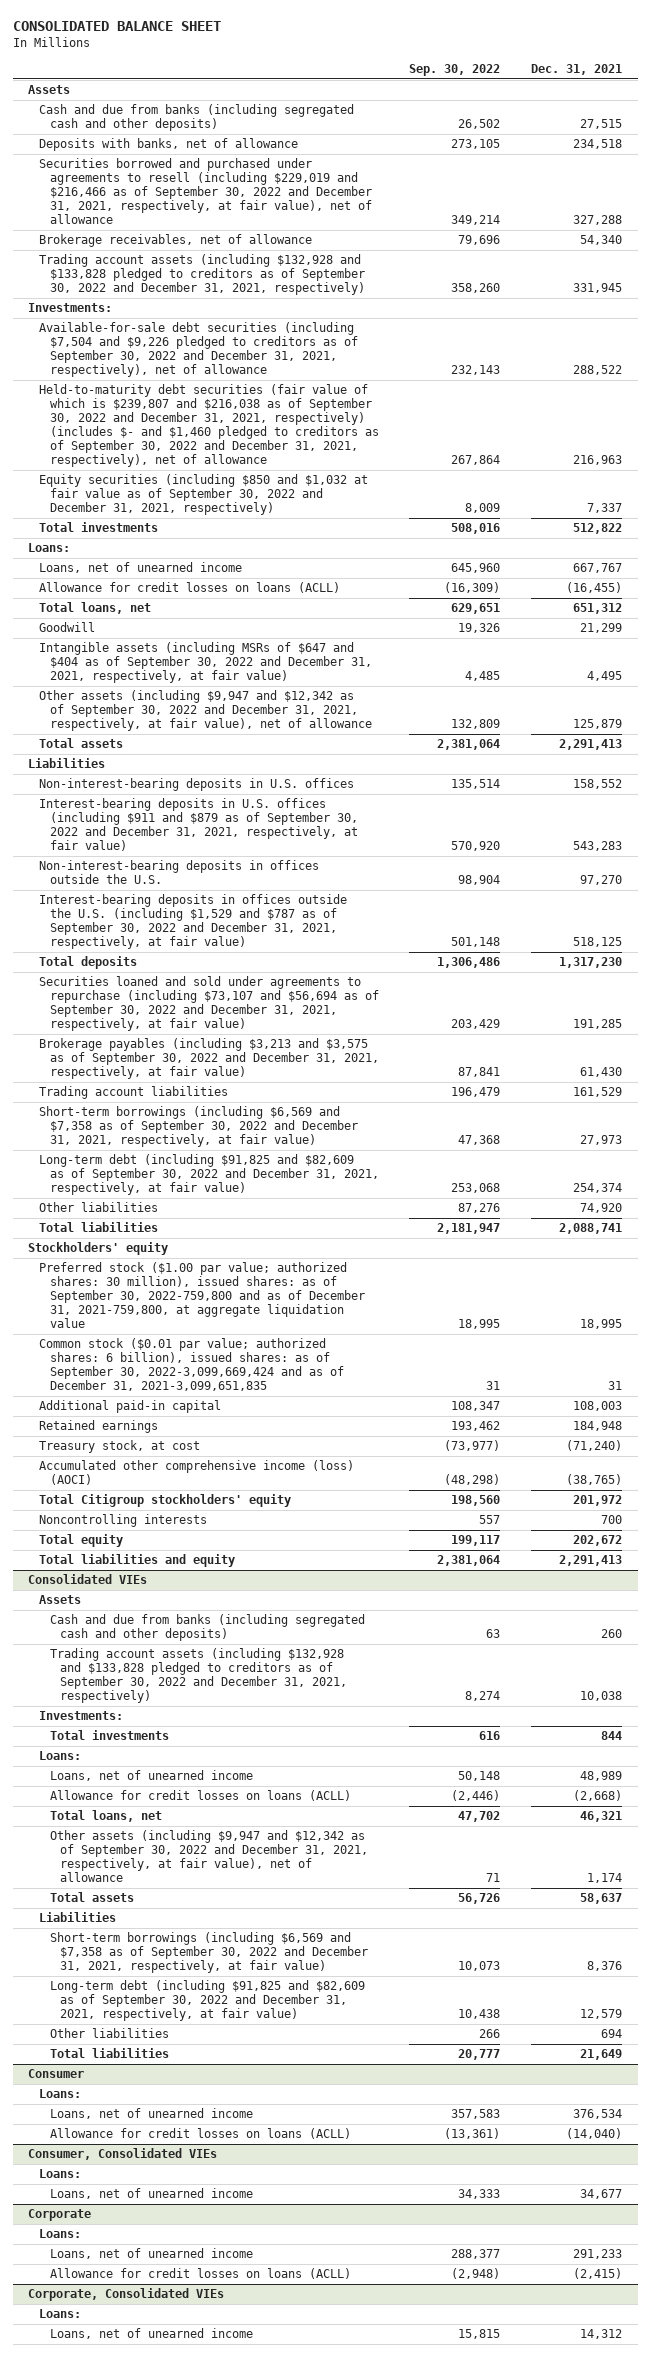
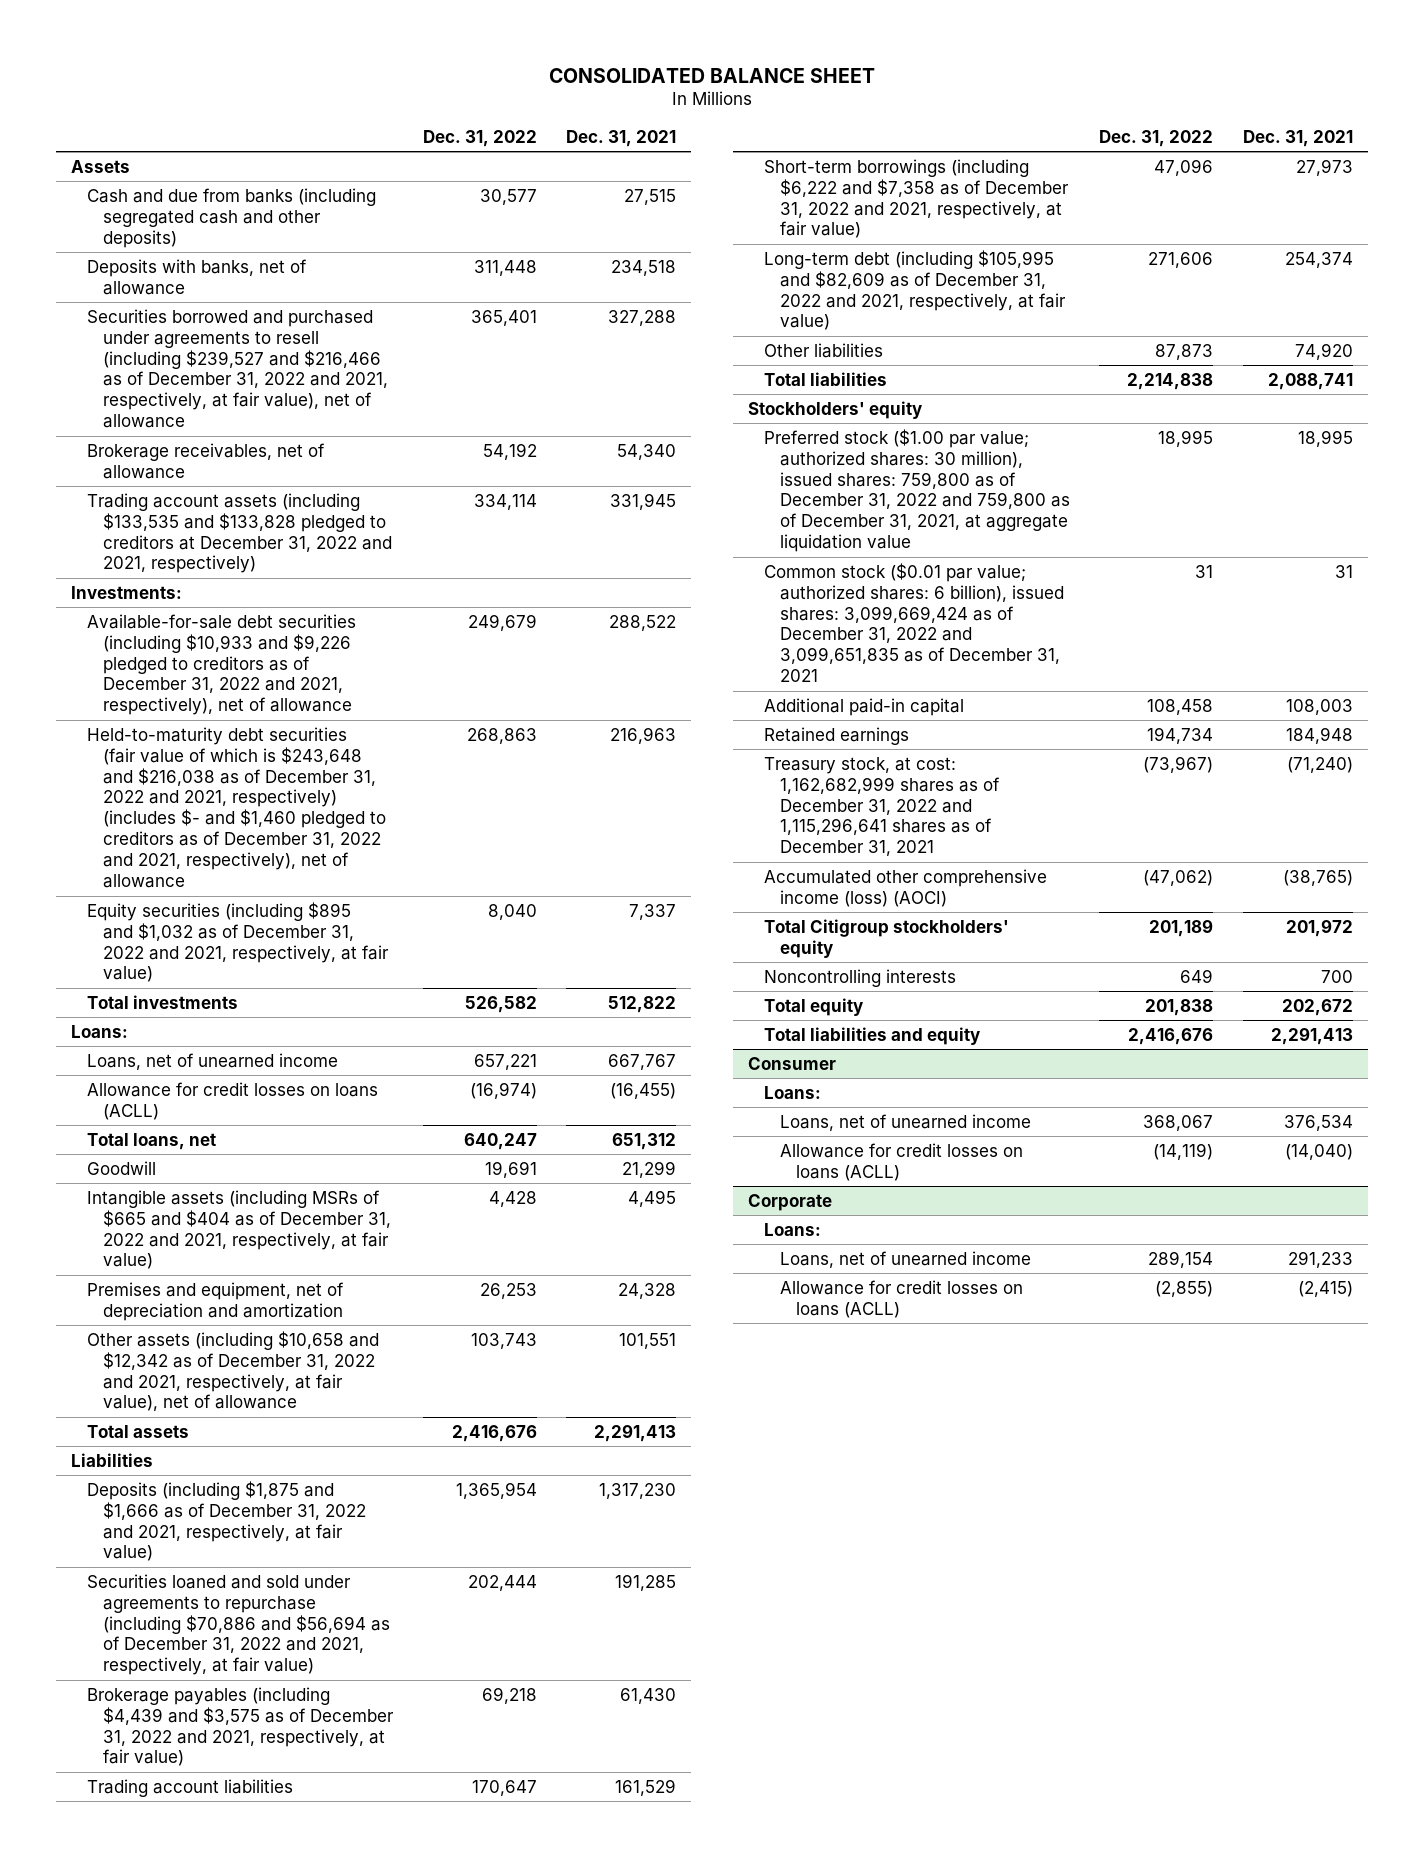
- | Sep. 30, 2022 | Dec. 31, 2021
+ | Dec. 31, 2022 | Dec. 31, 2021
- Securities borrowed and purchased under agreements to resell (including $229,019 and $216,466 as of September 30, 2022 and December 31, 2021, respectively, at fair value), net of allowance | 349,214 | 327,288
+ Securities borrowed and purchased under agreements to resell (including $239,527 and $216,466 as of December 31, 2022 and 2021, respectively, at fair value), net of allowance | 365,401 | 327,288
- Trading account assets (including $132,928 and $133,828 pledged to creditors as of September 30, 2022 and December 31, 2021, respectively) | 358,260 | 331,945
+ Trading account assets (including $133,535 and $133,828 pledged to creditors at December 31, 2022 and 2021, respectively) | 334,114 | 331,945
- Available-for-sale debt securities (including $7,504 and $9,226 pledged to creditors as of September 30, 2022 and December 31, 2021, respectively), net of allowance | 232,143 | 288,522
- Held-to-maturity debt securities (fair value of which is $239,807 and $216,038 as of September 30, 2022 and December 31, 2021, respectively) (includes $- and $1,460 pledged to creditors as of September 30, 2022 and December 31, 2021, respectively), net of allowance | 267,864 | 216,963
- Equity securities (including $850 and $1,032 at fair value as of September 30, 2022 and December 31, 2021, respectively) | 8,009 | 7,337
+ Available-for-sale debt securities (including $10,933 and $9,226 pledged to creditors as of December 31, 2022 and 2021, respectively), net of allowance | 249,679 | 288,522
+ Held-to-maturity debt securities (fair value of which is $243,648 and $216,038 as of December 31, 2022 and 2021, respectively) (includes $- and $1,460 pledged to creditors as of December 31, 2022 and 2021, respectively), net of allowance | 268,863 | 216,963
+ Equity securities (including $895 and $1,032 as of December 31, 2022 and 2021, respectively, at fair value) | 8,040 | 7,337
- Intangible assets (including MSRs of $647 and $404 as of September 30, 2022 and December 31, 2021, respectively, at fair value) | 4,485 | 4,495
- Other assets (including $9,947 and $12,342 as of September 30, 2022 and December 31, 2021, respectively, at fair value), net of allowance | 132,809 | 125,879
+ Intangible assets (including MSRs of $665 and $404 as of December 31, 2022 and 2021, respectively, at fair value) | 4,428 | 4,495
+ Premises and equipment, net of depreciation and amortization | 26,253 | 24,328
+ Other assets (including $10,658 and $12,342 as of December 31, 2022 and 2021, respectively, at fair value), net of allowance | 103,743 | 101,551
- Non-interest-bearing deposits in U.S. offices | 135,514 | 158,552
- Interest-bearing deposits in U.S. offices (including $911 and $879 as of September 30, 2022 and December 31, 2021, respectively, at fair value) | 570,920 | 543,283
- Non-interest-bearing deposits in offices outside the U.S. | 98,904 | 97,270
- Interest-bearing deposits in offices outside the U.S. (including $1,529 and $787 as of September 30, 2022 and December 31, 2021, respectively, at fair value) | 501,148 | 518,125
- Total deposits | 1,306,486 | 1,317,230
- Securities loaned and sold under agreements to repurchase (including $73,107 and $56,694 as of September 30, 2022 and December 31, 2021, respectively, at fair value) | 203,429 | 191,285
- Brokerage payables (including $3,213 and $3,575 as of September 30, 2022 and December 31, 2021, respectively, at fair value) | 87,841 | 61,430
+ Deposits (including $1,875 and $1,666 as of December 31, 2022 and 2021, respectively, at fair value) | 1,365,954 | 1,317,230
+ Securities loaned and sold under agreements to repurchase (including $70,886 and $56,694 as of December 31, 2022 and 2021, respectively, at fair value) | 202,444 | 191,285
+ Brokerage payables (including $4,439 and $3,575 as of December 31, 2022 and 2021, respectively, at fair value) | 69,218 | 61,430
- Short-term borrowings (including $6,569 and $7,358 as of September 30, 2022 and December 31, 2021, respectively, at fair value) | 47,368 | 27,973
- Long-term debt (including $91,825 and $82,609 as of September 30, 2022 and December 31, 2021, respectively, at fair value) | 253,068 | 254,374
+ Short-term borrowings (including $6,222 and $7,358 as of December 31, 2022 and 2021, respectively, at fair value) | 47,096 | 27,973
+ Long-term debt (including $105,995 and $82,609 as of December 31, 2022 and 2021, respectively, at fair value) | 271,606 | 254,374
- Preferred stock ($1.00 par value; authorized shares: 30 million), issued shares: as of September 30, 2022-759,800 and as of December 31, 2021-759,800, at aggregate liquidation value | 18,995 | 18,995
- Common stock ($0.01 par value; authorized shares: 6 billion), issued shares: as of September 30, 2022-3,099,669,424 and as of December 31, 2021-3,099,651,835 | 31 | 31
+ Preferred stock ($1.00 par value; authorized shares: 30 million), issued shares: 759,800 as of December 31, 2022 and 759,800 as of December 31, 2021, at aggregate liquidation value | 18,995 | 18,995
+ Common stock ($0.01 par value; authorized shares: 6 billion), issued shares: 3,099,669,424 as of December 31, 2022 and 3,099,651,835 as of December 31, 2021 | 31 | 31
- Treasury stock, at cost | (73,977) | (71,240)
+ Treasury stock, at cost: 1,162,682,999 shares as of December 31, 2022 and 1,115,296,641 shares as of December 31, 2021 | (73,967) | (71,240)
- Consolidated VIEs
- Assets
- Cash and due from banks (including segregated cash and other deposits) | 63 | 260
- Trading account assets (including $132,928 and $133,828 pledged to creditors as of September 30, 2022 and December 31, 2021, respectively) | 8,274 | 10,038
- Investments:
- Total investments | 616 | 844
- Loans:
- Loans, net of unearned income | 50,148 | 48,989
- Allowance for credit losses on loans (ACLL) | (2,446) | (2,668)
- Total loans, net | 47,702 | 46,321
- Other assets (including $9,947 and $12,342 as of September 30, 2022 and December 31, 2021, respectively, at fair value), net of allowance | 71 | 1,174
- Total assets | 56,726 | 58,637
- Liabilities
- Short-term borrowings (including $6,569 and $7,358 as of September 30, 2022 and December 31, 2021, respectively, at fair value) | 10,073 | 8,376
- Long-term debt (including $91,825 and $82,609 as of September 30, 2022 and December 31, 2021, respectively, at fair value) | 10,438 | 12,579
- Other liabilities | 266 | 694
- Total liabilities | 20,777 | 21,649
- Consumer, Consolidated VIEs
- Loans:
- Loans, net of unearned income | 34,333 | 34,677
- Corporate, Consolidated VIEs
- Loans:
- Loans, net of unearned income | 15,815 | 14,312

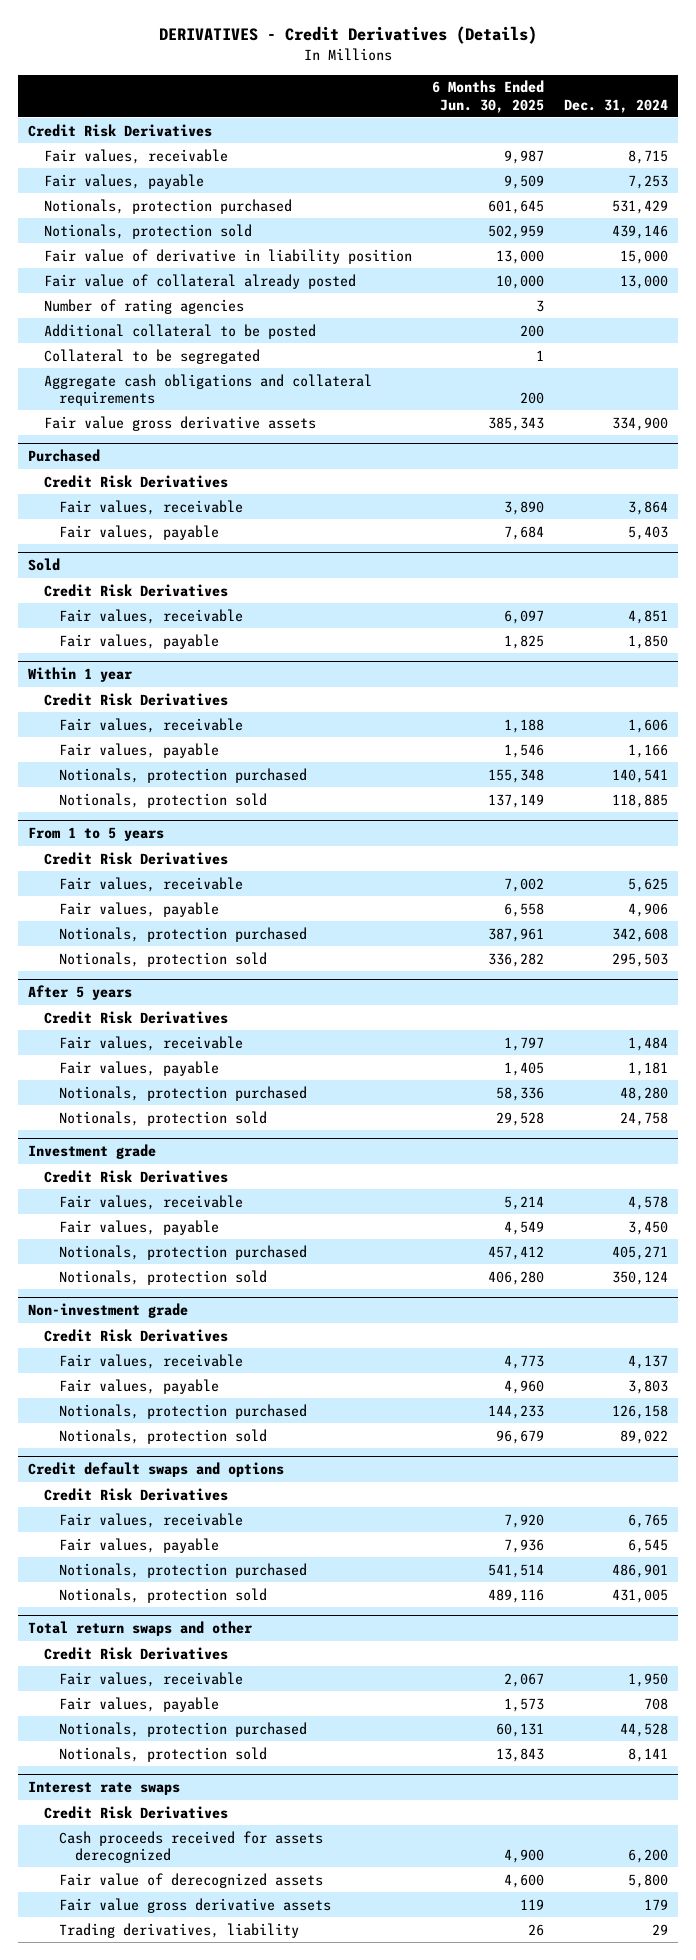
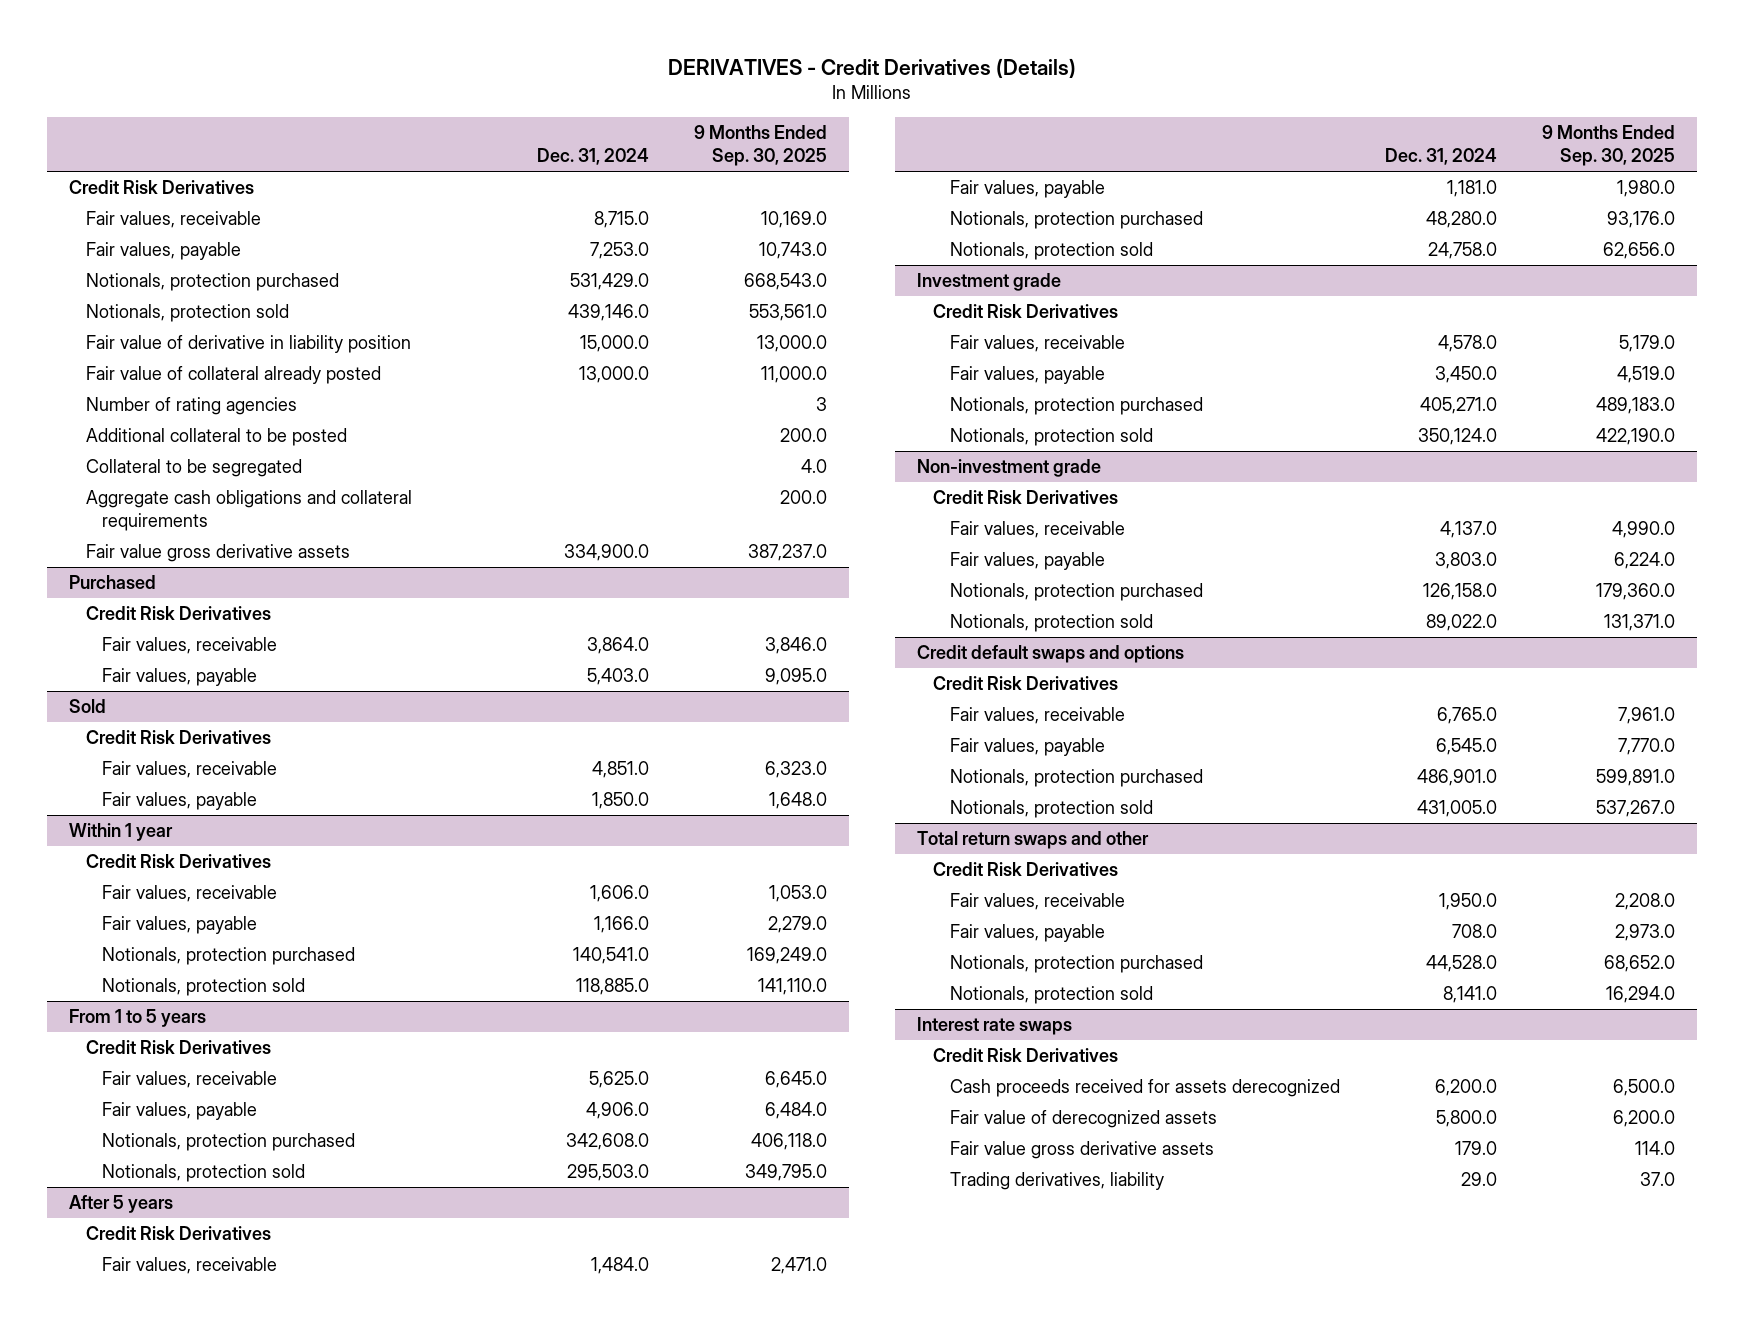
- | 6 Months Ended Jun. 30, 2025 | Dec. 31, 2024
+ | Dec. 31, 2024 | 9 Months Ended Sep. 30, 2025
- Fair values, receivable | 9,987 | 8,715
- Fair values, payable | 9,509 | 7,253
- Notionals, protection purchased | 601,645 | 531,429
- Notionals, protection sold | 502,959 | 439,146
- Fair value of derivative in liability position | 13,000 | 15,000
- Fair value of collateral already posted | 10,000 | 13,000
+ Fair values, receivable | 8,715.0 | 10,169.0
+ Fair values, payable | 7,253.0 | 10,743.0
+ Notionals, protection purchased | 531,429.0 | 668,543.0
+ Notionals, protection sold | 439,146.0 | 553,561.0
+ Fair value of derivative in liability position | 15,000.0 | 13,000.0
+ Fair value of collateral already posted | 13,000.0 | 11,000.0
- Fair value gross derivative assets | 385,343 | 334,900
+ Fair value gross derivative assets | 334,900.0 | 387,237.0
@ Purchased
- Fair values, receivable | 3,890 | 3,864
- Fair values, payable | 7,684 | 5,403
+ Fair values, receivable | 3,864.0 | 3,846.0
+ Fair values, payable | 5,403.0 | 9,095.0
@ Sold
- Fair values, receivable | 6,097 | 4,851
- Fair values, payable | 1,825 | 1,850
+ Fair values, receivable | 4,851.0 | 6,323.0
+ Fair values, payable | 1,850.0 | 1,648.0
@ Within 1 year
- Fair values, receivable | 1,188 | 1,606
- Fair values, payable | 1,546 | 1,166
- Notionals, protection purchased | 155,348 | 140,541
- Notionals, protection sold | 137,149 | 118,885
+ Fair values, receivable | 1,606.0 | 1,053.0
+ Fair values, payable | 1,166.0 | 2,279.0
+ Notionals, protection purchased | 140,541.0 | 169,249.0
+ Notionals, protection sold | 118,885.0 | 141,110.0
@ From 1 to 5 years
- Fair values, receivable | 7,002 | 5,625
- Fair values, payable | 6,558 | 4,906
- Notionals, protection purchased | 387,961 | 342,608
- Notionals, protection sold | 336,282 | 295,503
+ Fair values, receivable | 5,625.0 | 6,645.0
+ Fair values, payable | 4,906.0 | 6,484.0
+ Notionals, protection purchased | 342,608.0 | 406,118.0
+ Notionals, protection sold | 295,503.0 | 349,795.0
@ After 5 years
- Fair values, receivable | 1,797 | 1,484
- Fair values, payable | 1,405 | 1,181
- Notionals, protection purchased | 58,336 | 48,280
- Notionals, protection sold | 29,528 | 24,758
+ Fair values, receivable | 1,484.0 | 2,471.0
+ Fair values, payable | 1,181.0 | 1,980.0
+ Notionals, protection purchased | 48,280.0 | 93,176.0
+ Notionals, protection sold | 24,758.0 | 62,656.0
@ Investment grade
- Fair values, receivable | 5,214 | 4,578
- Fair values, payable | 4,549 | 3,450
- Notionals, protection purchased | 457,412 | 405,271
- Notionals, protection sold | 406,280 | 350,124
+ Fair values, receivable | 4,578.0 | 5,179.0
+ Fair values, payable | 3,450.0 | 4,519.0
+ Notionals, protection purchased | 405,271.0 | 489,183.0
+ Notionals, protection sold | 350,124.0 | 422,190.0
@ Non-investment grade
- Fair values, receivable | 4,773 | 4,137
- Fair values, payable | 4,960 | 3,803
- Notionals, protection purchased | 144,233 | 126,158
- Notionals, protection sold | 96,679 | 89,022
+ Fair values, receivable | 4,137.0 | 4,990.0
+ Fair values, payable | 3,803.0 | 6,224.0
+ Notionals, protection purchased | 126,158.0 | 179,360.0
+ Notionals, protection sold | 89,022.0 | 131,371.0
@ Credit default swaps and options
- Fair values, receivable | 7,920 | 6,765
- Fair values, payable | 7,936 | 6,545
- Notionals, protection purchased | 541,514 | 486,901
- Notionals, protection sold | 489,116 | 431,005
+ Fair values, receivable | 6,765.0 | 7,961.0
+ Fair values, payable | 6,545.0 | 7,770.0
+ Notionals, protection purchased | 486,901.0 | 599,891.0
+ Notionals, protection sold | 431,005.0 | 537,267.0
@ Total return swaps and other
- Fair values, receivable | 2,067 | 1,950
- Fair values, payable | 1,573 | 708
- Notionals, protection purchased | 60,131 | 44,528
- Notionals, protection sold | 13,843 | 8,141
+ Fair values, receivable | 1,950.0 | 2,208.0
+ Fair values, payable | 708.0 | 2,973.0
+ Notionals, protection purchased | 44,528.0 | 68,652.0
+ Notionals, protection sold | 8,141.0 | 16,294.0
@ Interest rate swaps
- Cash proceeds received for assets derecognized | 4,900 | 6,200
- Fair value of derecognized assets | 4,600 | 5,800
- Fair value gross derivative assets | 119 | 179
- Trading derivatives, liability | 26 | 29
+ Cash proceeds received for assets derecognized | 6,200.0 | 6,500.0
+ Fair value of derecognized assets | 5,800.0 | 6,200.0
+ Fair value gross derivative assets | 179.0 | 114.0
+ Trading derivatives, liability | 29.0 | 37.0

